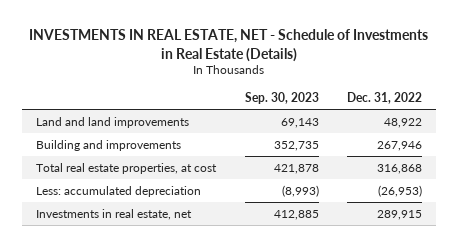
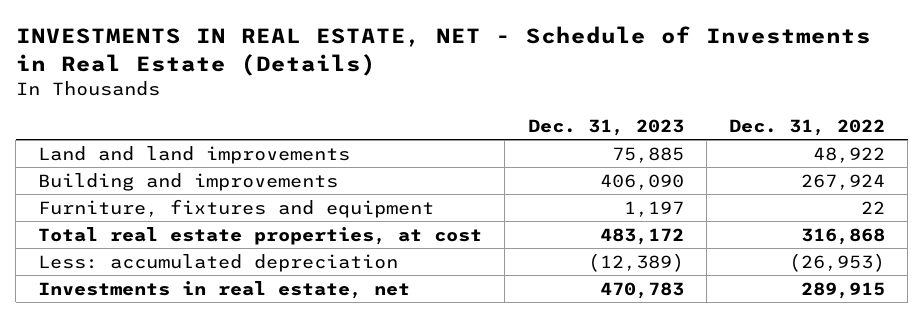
- | Sep. 30, 2023 | Dec. 31, 2022
+ | Dec. 31, 2023 | Dec. 31, 2022
- Building and improvements | 352,735 | 267,946
+ Building and improvements | 406,090 | 267,924
+ Furniture, fixtures and equipment | 1,197 | 22

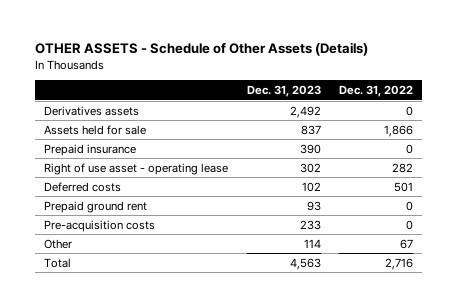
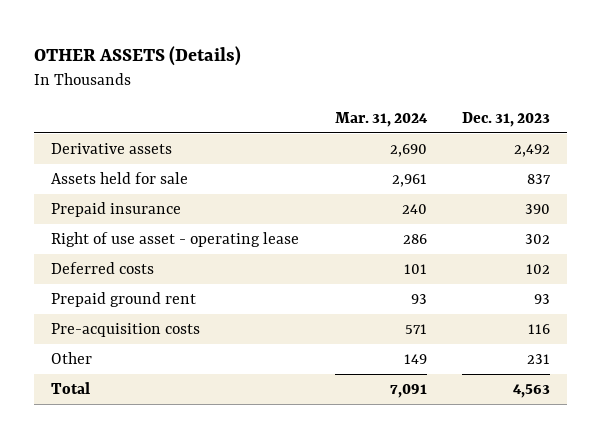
- OTHER ASSETS - Schedule of Other Assets (Details)
+ OTHER ASSETS (Details)
- | Dec. 31, 2023 | Dec. 31, 2022
+ | Mar. 31, 2024 | Dec. 31, 2023
- Derivatives assets | 2,492 | 0
+ Derivative assets | 2,690 | 2,492
- Pre-acquisition costs | 233 | 0
- Other | 114 | 67
+ Pre-acquisition costs | 571 | 116
+ Other | 149 | 231

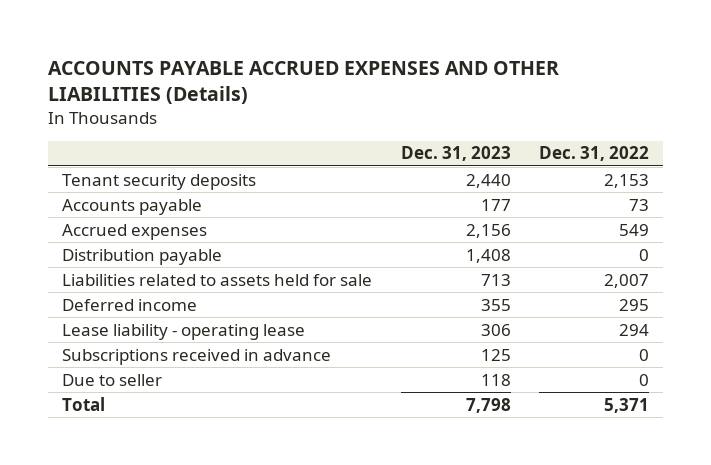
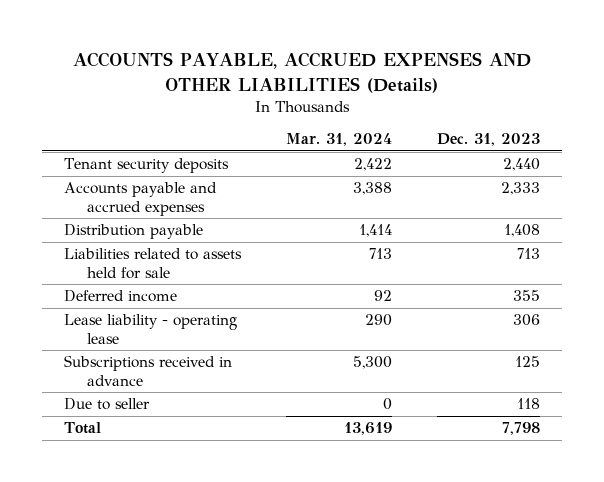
- ACCOUNTS PAYABLE ACCRUED EXPENSES AND OTHER LIABILITIES (Details)
+ ACCOUNTS PAYABLE, ACCRUED EXPENSES AND OTHER LIABILITIES (Details)
- | Dec. 31, 2023 | Dec. 31, 2022
+ | Mar. 31, 2024 | Dec. 31, 2023
- Accounts payable | 177 | 73
- Accrued expenses | 2,156 | 549
+ Accounts payable and accrued expenses | 3,388 | 2,333

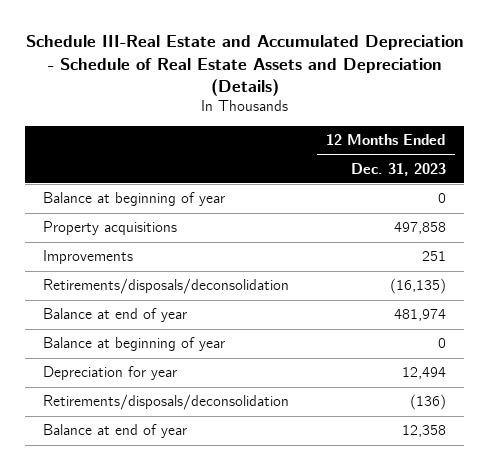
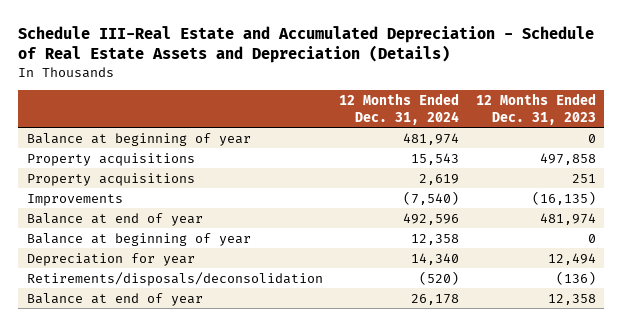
- | 12 Months Ended Dec. 31, 2023
+ | 12 Months Ended Dec. 31, 2024 | 12 Months Ended Dec. 31, 2023
- Improvements | 251
- Retirements/disposals/deconsolidation | (16,135)
+ Property acquisitions | 2,619 | 251
+ Improvements | (7,540) | (16,135)

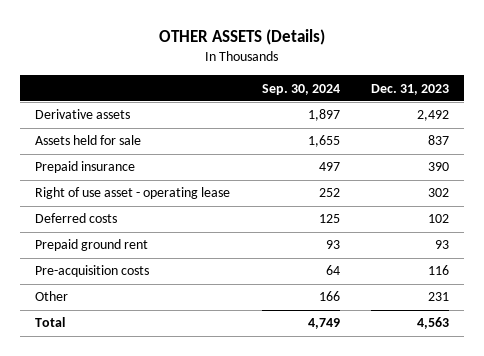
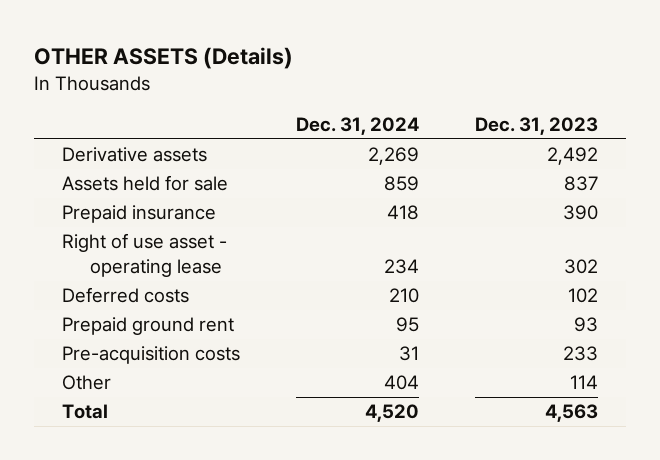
- | Sep. 30, 2024 | Dec. 31, 2023
+ | Dec. 31, 2024 | Dec. 31, 2023
- Pre-acquisition costs | 64 | 116
- Other | 166 | 231
+ Pre-acquisition costs | 31 | 233
+ Other | 404 | 114

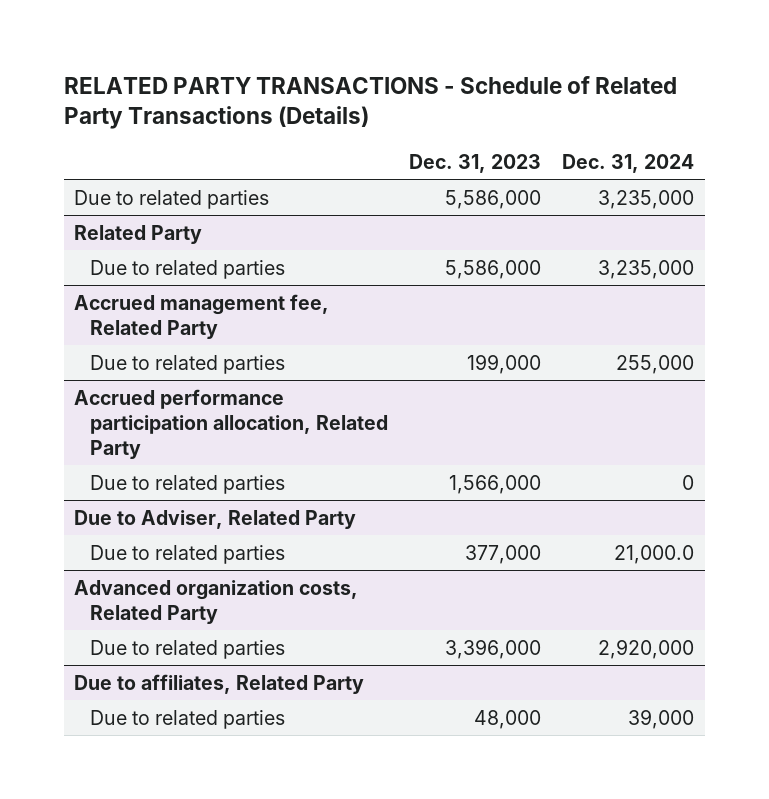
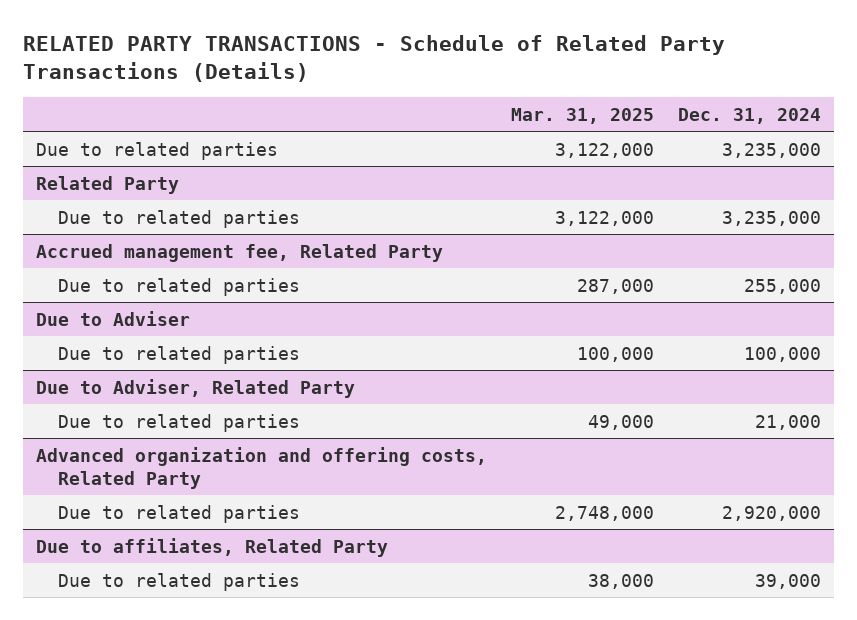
- | Dec. 31, 2023 | Dec. 31, 2024
+ | Mar. 31, 2025 | Dec. 31, 2024
- Accrued performance participation allocation, Related Party
- Due to related parties | 1,566,000 | 0
+ Due to Adviser
+ Due to related parties | 100,000 | 100,000
@ Due to Adviser, Related Party
- Due to related parties | 377,000 | 21,000.0
- Advanced organization costs, Related Party
@ Due to Adviser, Related Party
+ Due to related parties | 49,000 | 21,000
+ Advanced organization and offering costs, Related Party

